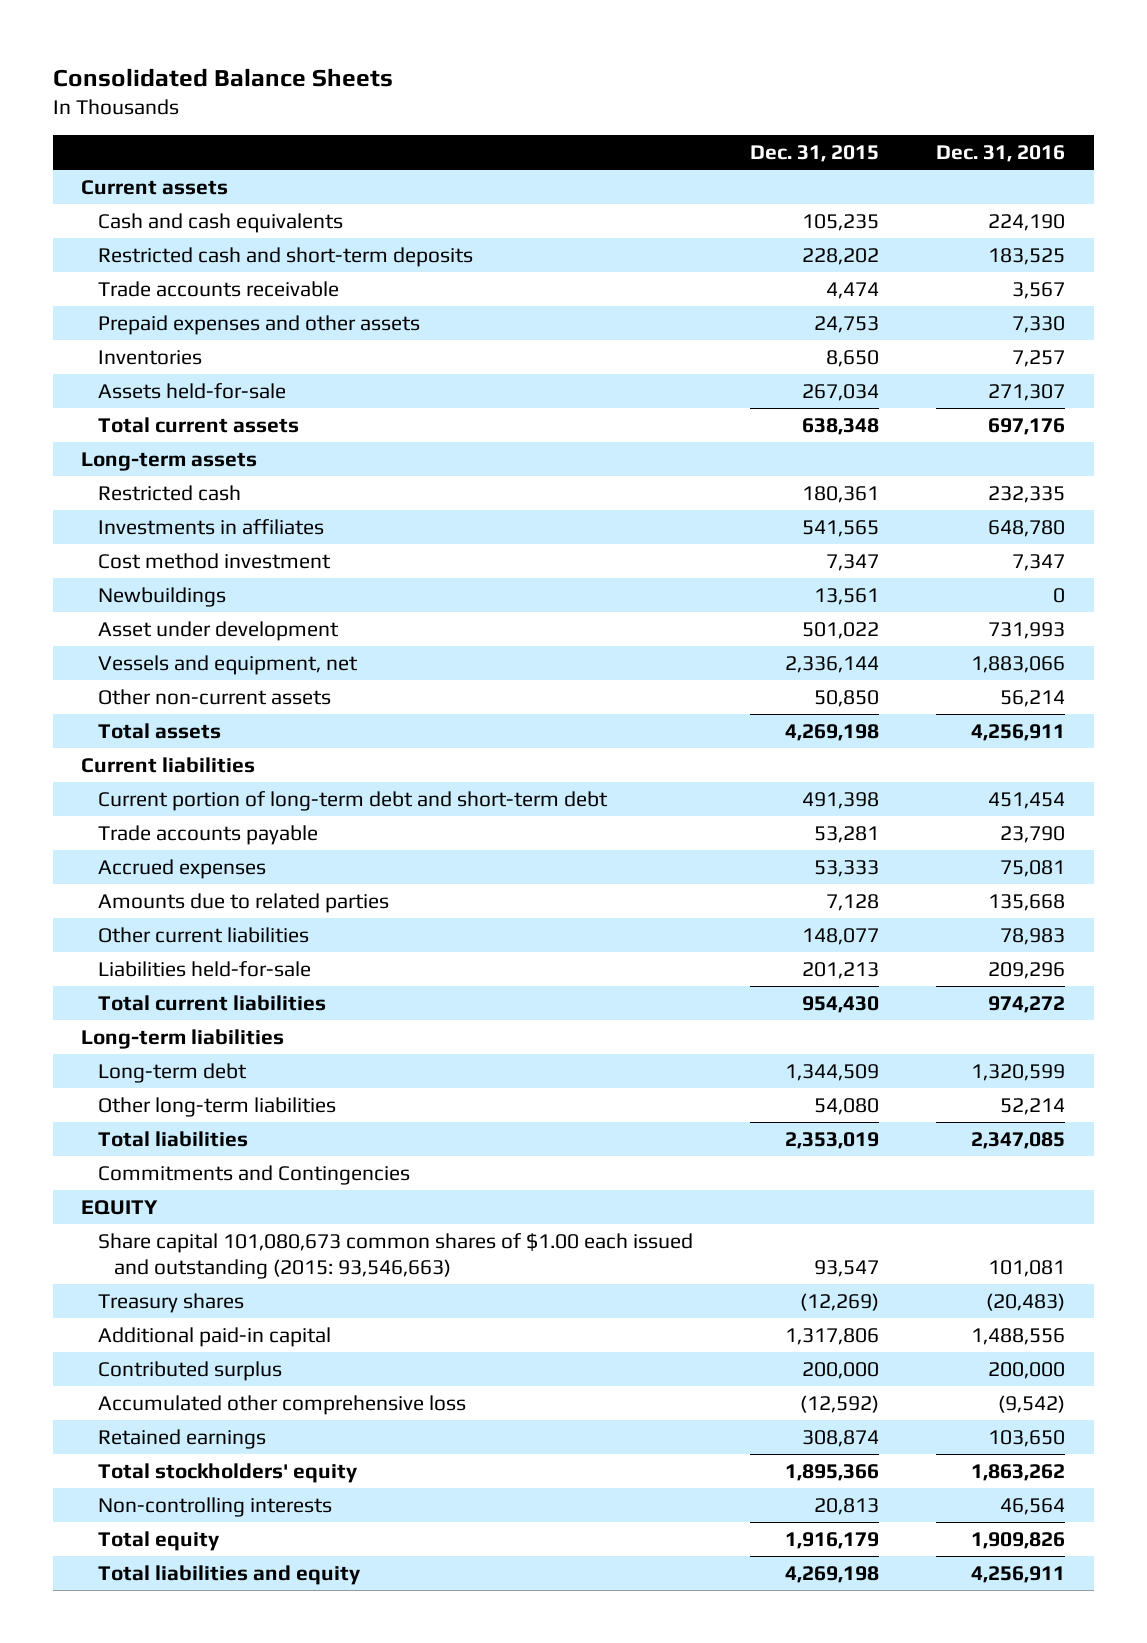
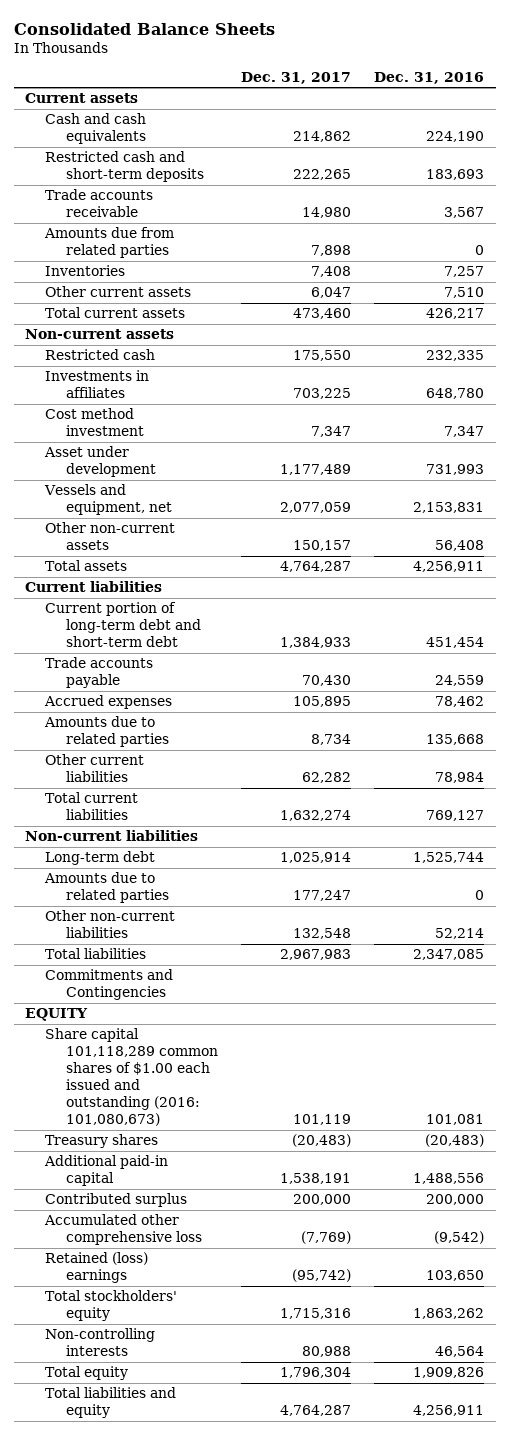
- | Dec. 31, 2015 | Dec. 31, 2016
+ | Dec. 31, 2017 | Dec. 31, 2016
- Restricted cash and short-term deposits | 228,202 | 183,525
+ Restricted cash and short-term deposits | 222,265 | 183,693
- Prepaid expenses and other assets | 24,753 | 7,330
+ Amounts due from related parties | 7,898 | 0
- Assets held-for-sale | 267,034 | 271,307
- Total current assets | 638,348 | 697,176
- Long-term assets
+ Other current assets | 6,047 | 7,510
+ Total current assets | 473,460 | 426,217
+ Non-current assets
- Newbuildings | 13,561 | 0
- Vessels and equipment, net | 2,336,144 | 1,883,066
- Other non-current assets | 50,850 | 56,214
+ Vessels and equipment, net | 2,077,059 | 2,153,831
+ Other non-current assets | 150,157 | 56,408
- Trade accounts payable | 53,281 | 23,790
- Accrued expenses | 53,333 | 75,081
+ Trade accounts payable | 70,430 | 24,559
+ Accrued expenses | 105,895 | 78,462
- Other current liabilities | 148,077 | 78,983
- Liabilities held-for-sale | 201,213 | 209,296
- Total current liabilities | 954,430 | 974,272
- Long-term liabilities
- Long-term debt | 1,344,509 | 1,320,599
- Other long-term liabilities | 54,080 | 52,214
+ Other current liabilities | 62,282 | 78,984
+ Total current liabilities | 1,632,274 | 769,127
+ Non-current liabilities
+ Long-term debt | 1,025,914 | 1,525,744
+ Amounts due to related parties | 177,247 | 0
+ Other non-current liabilities | 132,548 | 52,214
- Share capital 101,080,673 common shares of $1.00 each issued and outstanding (2015: 93,546,663) | 93,547 | 101,081
+ Share capital 101,118,289 common shares of $1.00 each issued and outstanding (2016: 101,080,673) | 101,119 | 101,081
- Retained earnings | 308,874 | 103,650
+ Retained (loss) earnings | (95,742) | 103,650

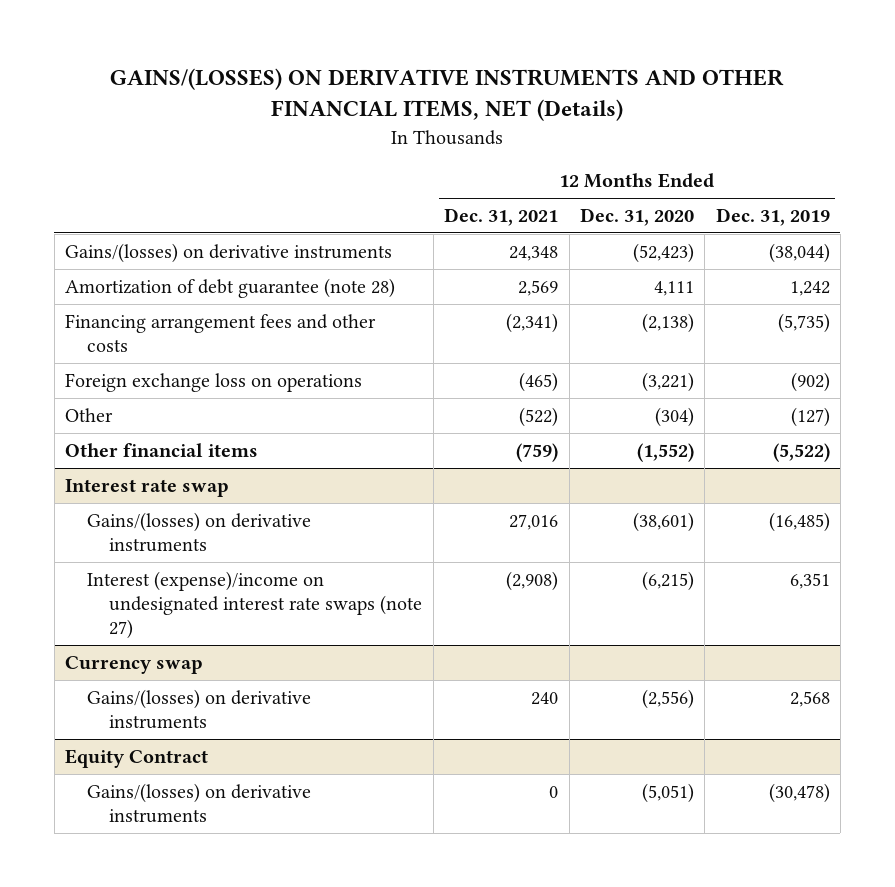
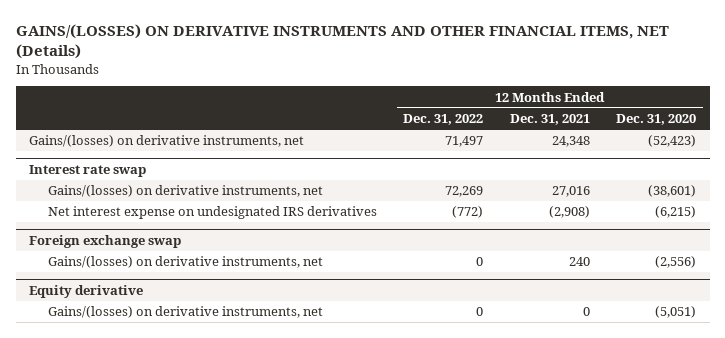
- | 12 Months Ended Dec. 31, 2021 | 12 Months Ended Dec. 31, 2020 | 12 Months Ended Dec. 31, 2019
+ | 12 Months Ended Dec. 31, 2022 | 12 Months Ended Dec. 31, 2021 | 12 Months Ended Dec. 31, 2020
- Gains/(losses) on derivative instruments | 24,348 | (52,423) | (38,044)
- Amortization of debt guarantee (note 28) | 2,569 | 4,111 | 1,242
- Financing arrangement fees and other costs | (2,341) | (2,138) | (5,735)
- Foreign exchange loss on operations | (465) | (3,221) | (902)
- Other | (522) | (304) | (127)
- Other financial items | (759) | (1,552) | (5,522)
+ Gains/(losses) on derivative instruments, net | 71,497 | 24,348 | (52,423)
@ Interest rate swap
- Gains/(losses) on derivative instruments | 27,016 | (38,601) | (16,485)
- Interest (expense)/income on undesignated interest rate swaps (note 27) | (2,908) | (6,215) | 6,351
- Currency swap
- Gains/(losses) on derivative instruments | 240 | (2,556) | 2,568
- Equity Contract
- Gains/(losses) on derivative instruments | 0 | (5,051) | (30,478)
@ Interest rate swap
+ Gains/(losses) on derivative instruments, net | 72,269 | 27,016 | (38,601)
+ Net interest expense on undesignated IRS derivatives | (772) | (2,908) | (6,215)
+ Foreign exchange swap
+ Gains/(losses) on derivative instruments, net | 0 | 240 | (2,556)
+ Equity derivative
+ Gains/(losses) on derivative instruments, net | 0 | 0 | (5,051)

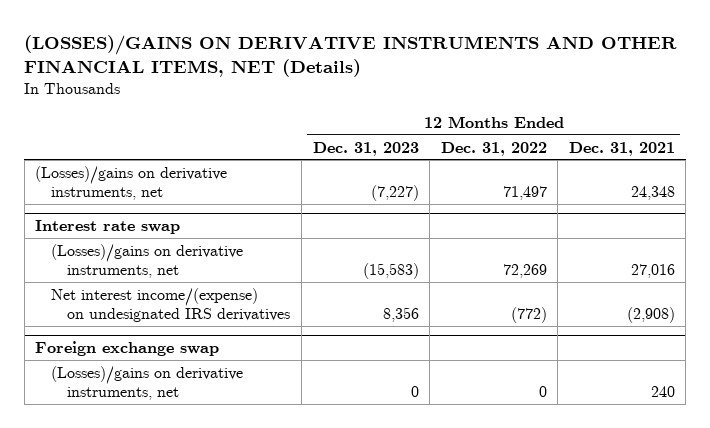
- GAINS/(LOSSES) ON DERIVATIVE INSTRUMENTS AND OTHER FINANCIAL ITEMS, NET (Details)
+ (LOSSES)/GAINS ON DERIVATIVE INSTRUMENTS AND OTHER FINANCIAL ITEMS, NET (Details)
- | 12 Months Ended Dec. 31, 2022 | 12 Months Ended Dec. 31, 2021 | 12 Months Ended Dec. 31, 2020
+ | 12 Months Ended Dec. 31, 2023 | 12 Months Ended Dec. 31, 2022 | 12 Months Ended Dec. 31, 2021
- Gains/(losses) on derivative instruments, net | 71,497 | 24,348 | (52,423)
+ (Losses)/gains on derivative instruments, net | (7,227) | 71,497 | 24,348
@ Interest rate swap
- Gains/(losses) on derivative instruments, net | 72,269 | 27,016 | (38,601)
- Net interest expense on undesignated IRS derivatives | (772) | (2,908) | (6,215)
+ (Losses)/gains on derivative instruments, net | (15,583) | 72,269 | 27,016
+ Net interest income/(expense) on undesignated IRS derivatives | 8,356 | (772) | (2,908)
@ Foreign exchange swap
- Gains/(losses) on derivative instruments, net | 0 | 240 | (2,556)
- Equity derivative
- Gains/(losses) on derivative instruments, net | 0 | 0 | (5,051)
@ Foreign exchange swap
+ (Losses)/gains on derivative instruments, net | 0 | 0 | 240

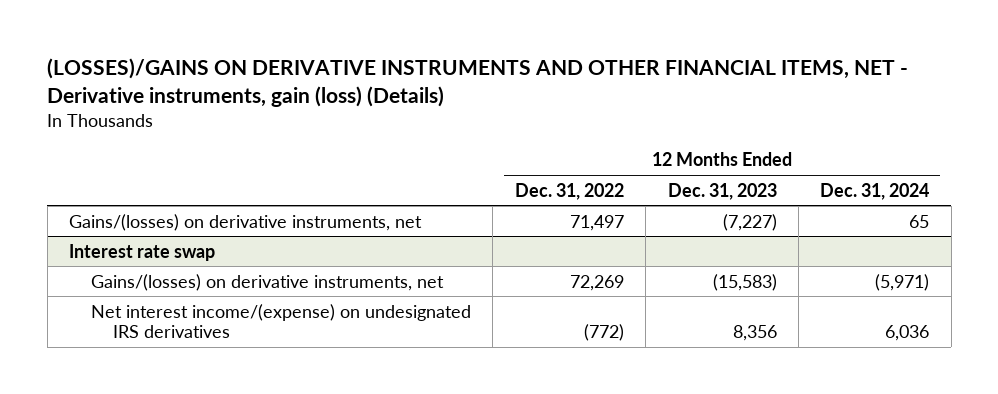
- (LOSSES)/GAINS ON DERIVATIVE INSTRUMENTS AND OTHER FINANCIAL ITEMS, NET (Details)
+ (LOSSES)/GAINS ON DERIVATIVE INSTRUMENTS AND OTHER FINANCIAL ITEMS, NET - Derivative instruments, gain (loss) (Details)
- | 12 Months Ended Dec. 31, 2023 | 12 Months Ended Dec. 31, 2022 | 12 Months Ended Dec. 31, 2021
+ | 12 Months Ended Dec. 31, 2022 | 12 Months Ended Dec. 31, 2023 | 12 Months Ended Dec. 31, 2024
- (Losses)/gains on derivative instruments, net | (7,227) | 71,497 | 24,348
+ Gains/(losses) on derivative instruments, net | 71,497 | (7,227) | 65
@ Interest rate swap
- (Losses)/gains on derivative instruments, net | (15,583) | 72,269 | 27,016
+ Gains/(losses) on derivative instruments, net | 72,269 | (15,583) | (5,971)
- Foreign exchange swap
- (Losses)/gains on derivative instruments, net | 0 | 0 | 240

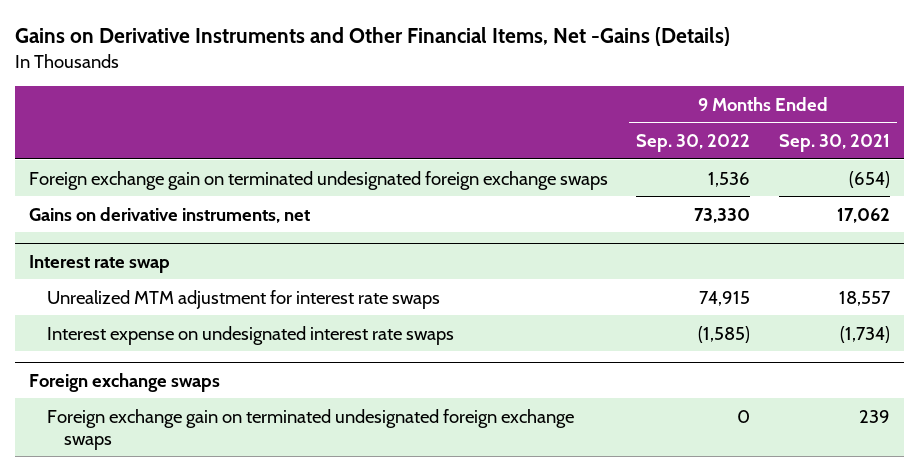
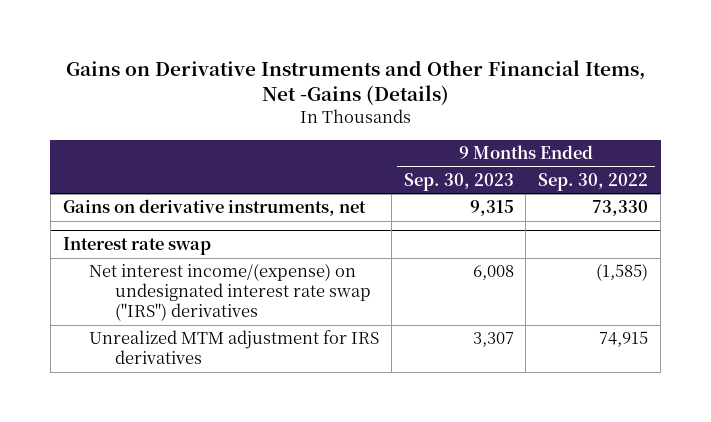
- | 9 Months Ended Sep. 30, 2022 | 9 Months Ended Sep. 30, 2021
+ | 9 Months Ended Sep. 30, 2023 | 9 Months Ended Sep. 30, 2022
- Foreign exchange gain on terminated undesignated foreign exchange swaps | 1,536 | (654)
@ Interest rate swap
- Unrealized MTM adjustment for interest rate swaps | 74,915 | 18,557
- Interest expense on undesignated interest rate swaps | (1,585) | (1,734)
- Foreign exchange swaps
- Foreign exchange gain on terminated undesignated foreign exchange swaps | 0 | 239
@ Interest rate swap
+ Net interest income/(expense) on undesignated interest rate swap ("IRS") derivatives | 6,008 | (1,585)
+ Unrealized MTM adjustment for IRS derivatives | 3,307 | 74,915

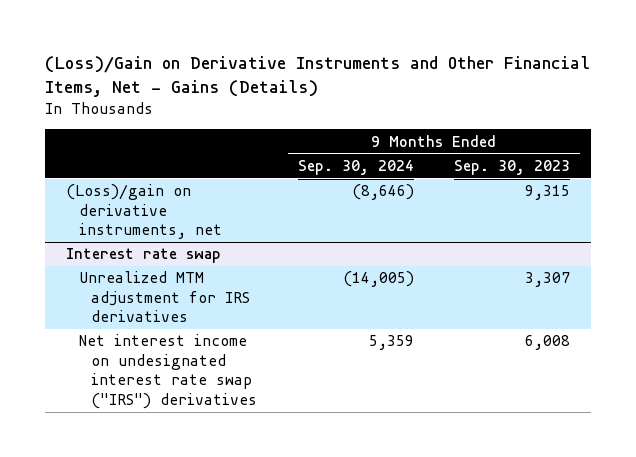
- Gains on Derivative Instruments and Other Financial Items, Net -Gains (Details)
+ (Loss)/Gain on Derivative Instruments and Other Financial Items, Net - Gains (Details)
- | 9 Months Ended Sep. 30, 2023 | 9 Months Ended Sep. 30, 2022
+ | 9 Months Ended Sep. 30, 2024 | 9 Months Ended Sep. 30, 2023
- Gains on derivative instruments, net | 9,315 | 73,330
+ (Loss)/gain on derivative instruments, net | (8,646) | 9,315
@ Interest rate swap
- Net interest income/(expense) on undesignated interest rate swap ("IRS") derivatives | 6,008 | (1,585)
+ Net interest income on undesignated interest rate swap ("IRS") derivatives | 5,359 | 6,008

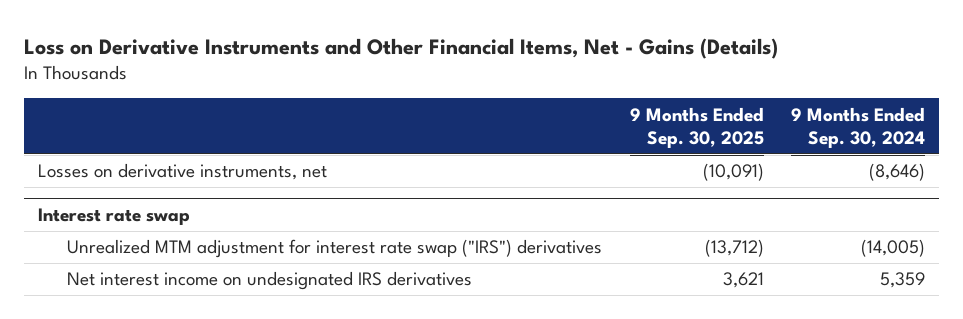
- (Loss)/Gain on Derivative Instruments and Other Financial Items, Net - Gains (Details)
+ Loss on Derivative Instruments and Other Financial Items, Net - Gains (Details)
- | 9 Months Ended Sep. 30, 2024 | 9 Months Ended Sep. 30, 2023
+ | 9 Months Ended Sep. 30, 2025 | 9 Months Ended Sep. 30, 2024
- (Loss)/gain on derivative instruments, net | (8,646) | 9,315
+ Losses on derivative instruments, net | (10,091) | (8,646)
@ Interest rate swap
- Unrealized MTM adjustment for IRS derivatives | (14,005) | 3,307
- Net interest income on undesignated interest rate swap ("IRS") derivatives | 5,359 | 6,008
+ Unrealized MTM adjustment for interest rate swap ("IRS") derivatives | (13,712) | (14,005)
+ Net interest income on undesignated IRS derivatives | 3,621 | 5,359

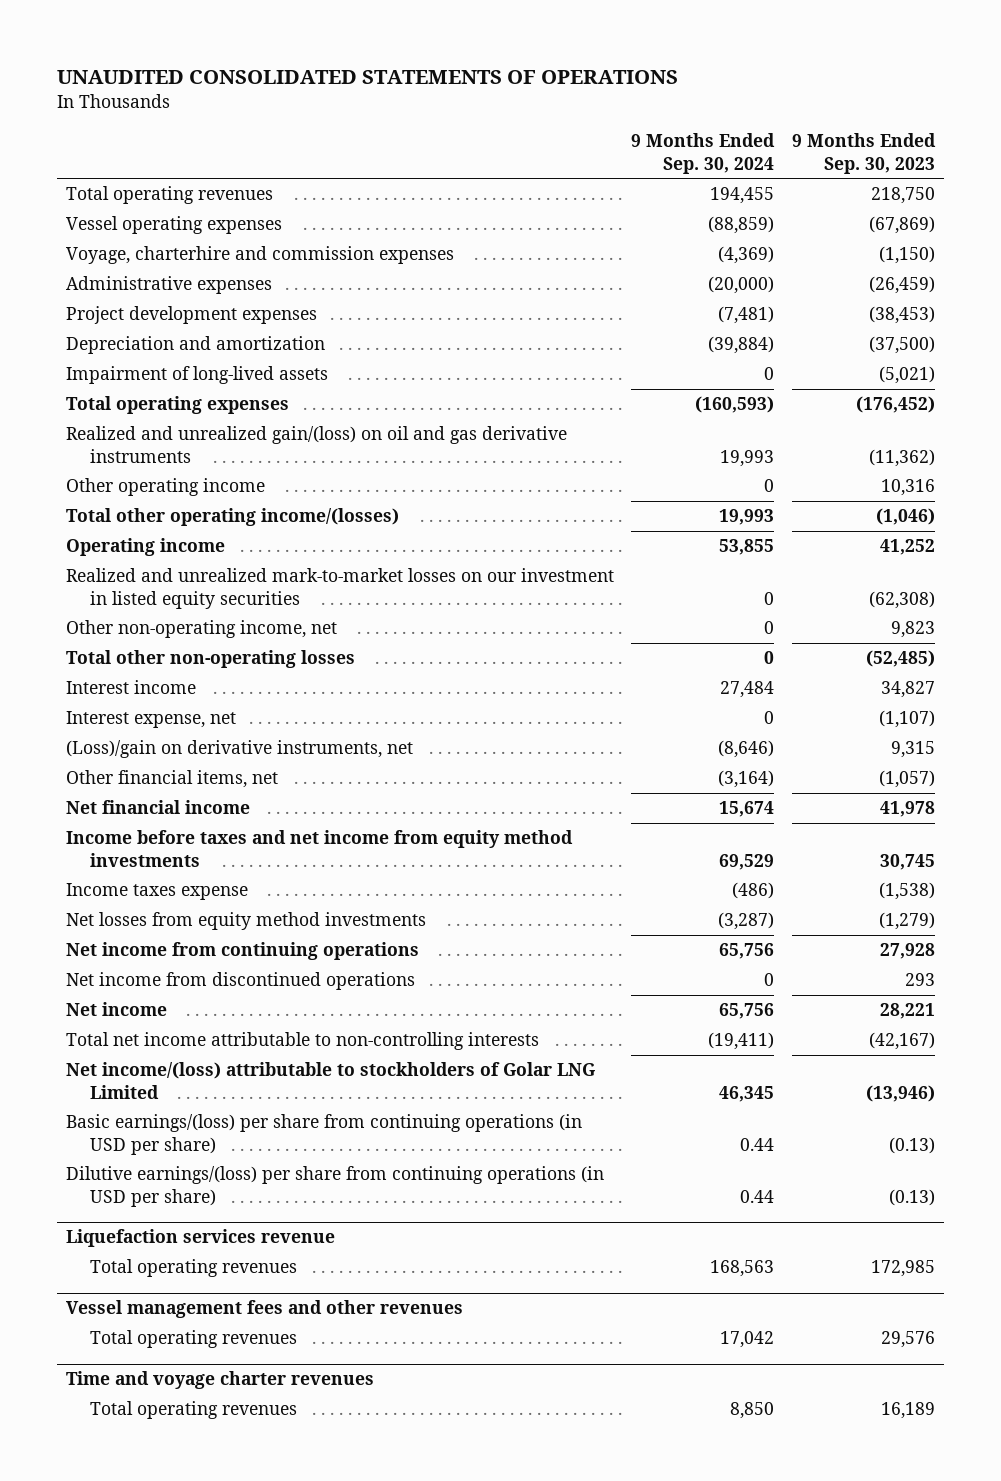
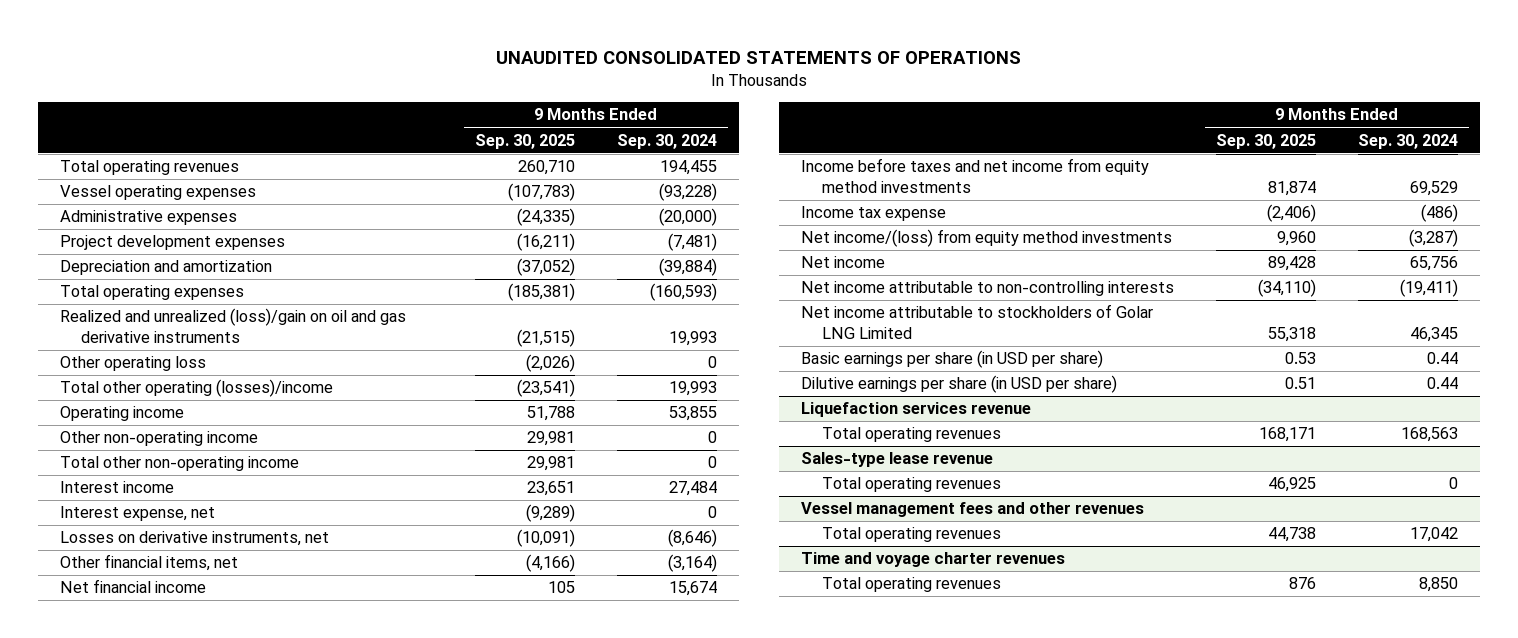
- | 9 Months Ended Sep. 30, 2024 | 9 Months Ended Sep. 30, 2023
+ | 9 Months Ended Sep. 30, 2025 | 9 Months Ended Sep. 30, 2024
- Vessel operating expenses | (88,859) | (67,869)
- Voyage, charterhire and commission expenses | (4,369) | (1,150)
+ Vessel operating expenses | (107,783) | (93,228)
- Impairment of long-lived assets | 0 | (5,021)
- Realized and unrealized gain/(loss) on oil and gas derivative instruments | 19,993 | (11,362)
- Other operating income | 0 | 10,316
- Total other operating income/(losses) | 19,993 | (1,046)
+ Realized and unrealized (loss)/gain on oil and gas derivative instruments | (21,515) | 19,993
+ Other operating loss | (2,026) | 0
+ Total other operating (losses)/income | (23,541) | 19,993
- Realized and unrealized mark-to-market losses on our investment in listed equity securities | 0 | (62,308)
- Other non-operating income, net | 0 | 9,823
- Total other non-operating losses | 0 | (52,485)
+ Other non-operating income | 29,981 | 0
+ Total other non-operating income | 29,981 | 0
- (Loss)/gain on derivative instruments, net | (8,646) | 9,315
+ Losses on derivative instruments, net | (10,091) | (8,646)
- Income taxes expense | (486) | (1,538)
- Net losses from equity method investments | (3,287) | (1,279)
- Net income from continuing operations | 65,756 | 27,928
- Net income from discontinued operations | 0 | 293
+ Income tax expense | (2,406) | (486)
+ Net income/(loss) from equity method investments | 9,960 | (3,287)
- Total net income attributable to non-controlling interests | (19,411) | (42,167)
- Net income/(loss) attributable to stockholders of Golar LNG Limited | 46,345 | (13,946)
- Basic earnings/(loss) per share from continuing operations (in USD per share) | 0.44 | (0.13)
- Dilutive earnings/(loss) per share from continuing operations (in USD per share) | 0.44 | (0.13)
+ Net income attributable to non-controlling interests | (34,110) | (19,411)
+ Net income attributable to stockholders of Golar LNG Limited | 55,318 | 46,345
+ Basic earnings per share (in USD per share) | 0.53 | 0.44
+ Dilutive earnings per share (in USD per share) | 0.51 | 0.44
+ Sales-type lease revenue
+ Total operating revenues | 46,925 | 0

